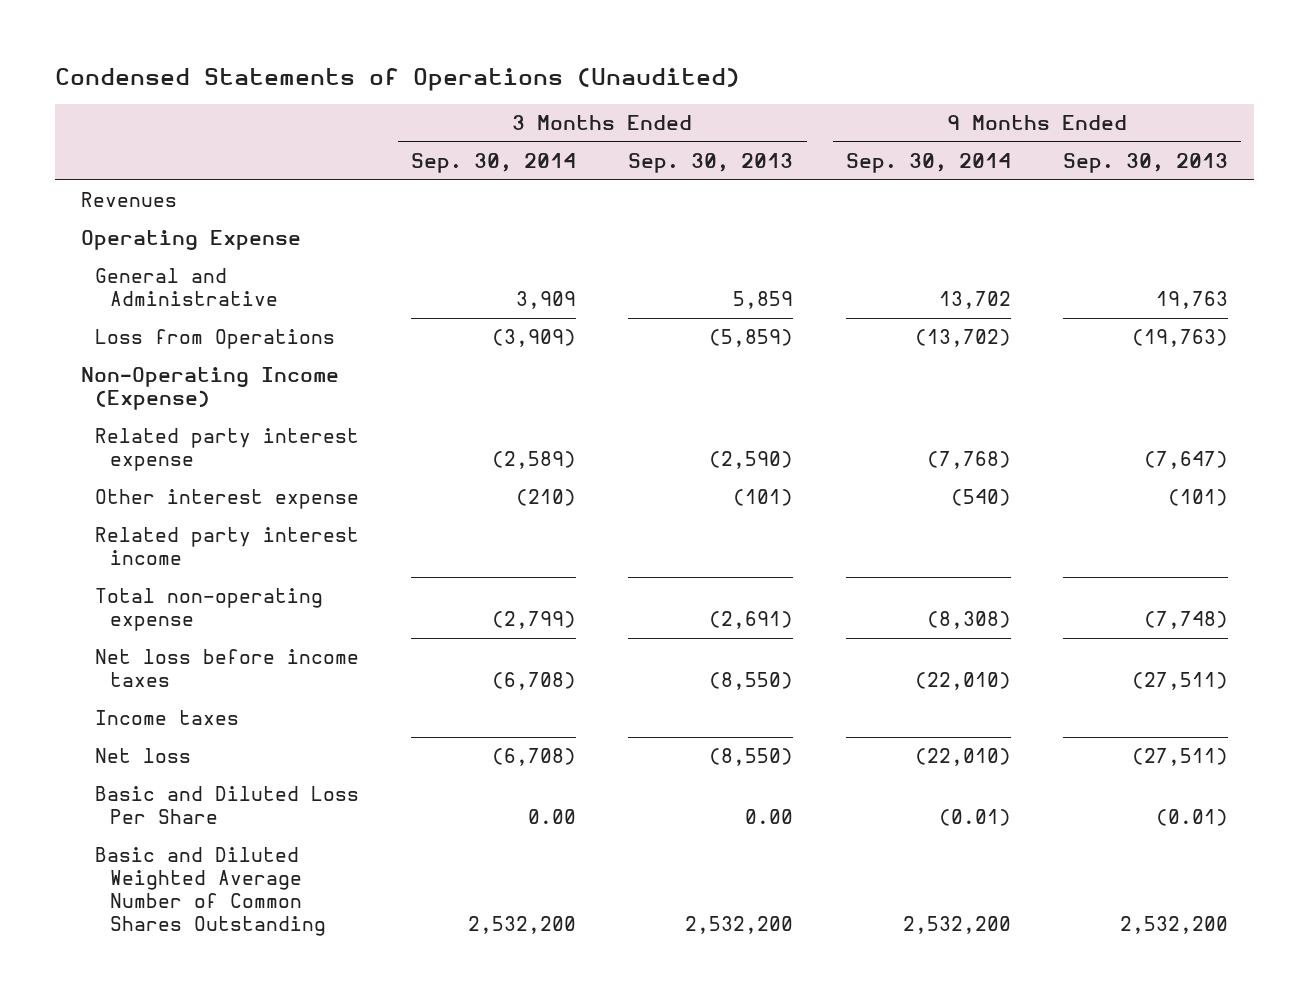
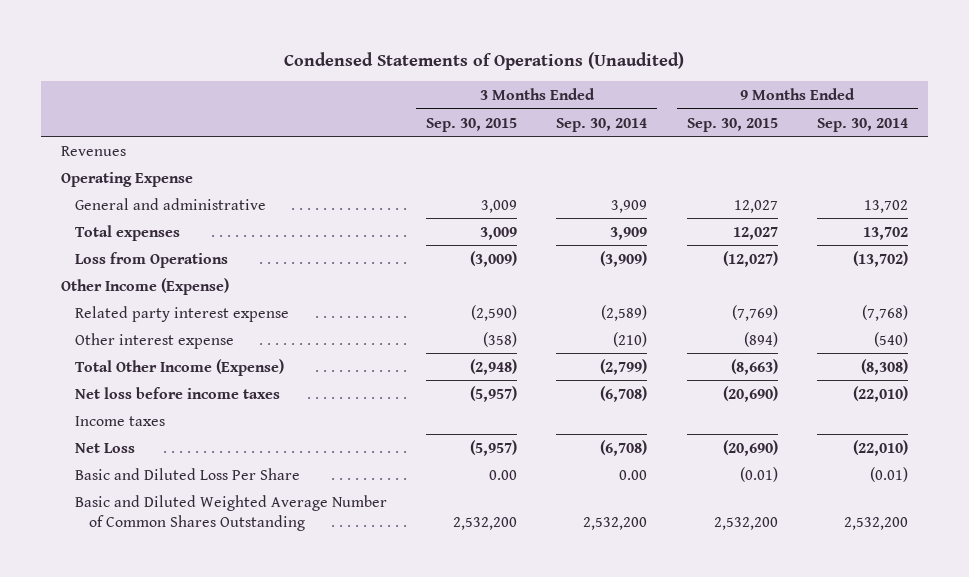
- | 3 Months Ended Sep. 30, 2014 | 3 Months Ended Sep. 30, 2013 | 9 Months Ended Sep. 30, 2014 | 9 Months Ended Sep. 30, 2013
+ | 3 Months Ended Sep. 30, 2015 | 3 Months Ended Sep. 30, 2014 | 9 Months Ended Sep. 30, 2015 | 9 Months Ended Sep. 30, 2014
- General and Administrative | 3,909 | 5,859 | 13,702 | 19,763
+ General and administrative | 3,009 | 3,909 | 12,027 | 13,702
+ Total expenses | 3,009 | 3,909 | 12,027 | 13,702
- Non-Operating Income (Expense)
+ Other Income (Expense)
- Related party interest income
- Total non-operating expense | (2,799) | (2,691) | (8,308) | (7,748)
+ Total Other Income (Expense) | (2,948) | (2,799) | (8,663) | (8,308)
- Net loss | (6,708) | (8,550) | (22,010) | (27,511)
+ Net Loss | (5,957) | (6,708) | (20,690) | (22,010)

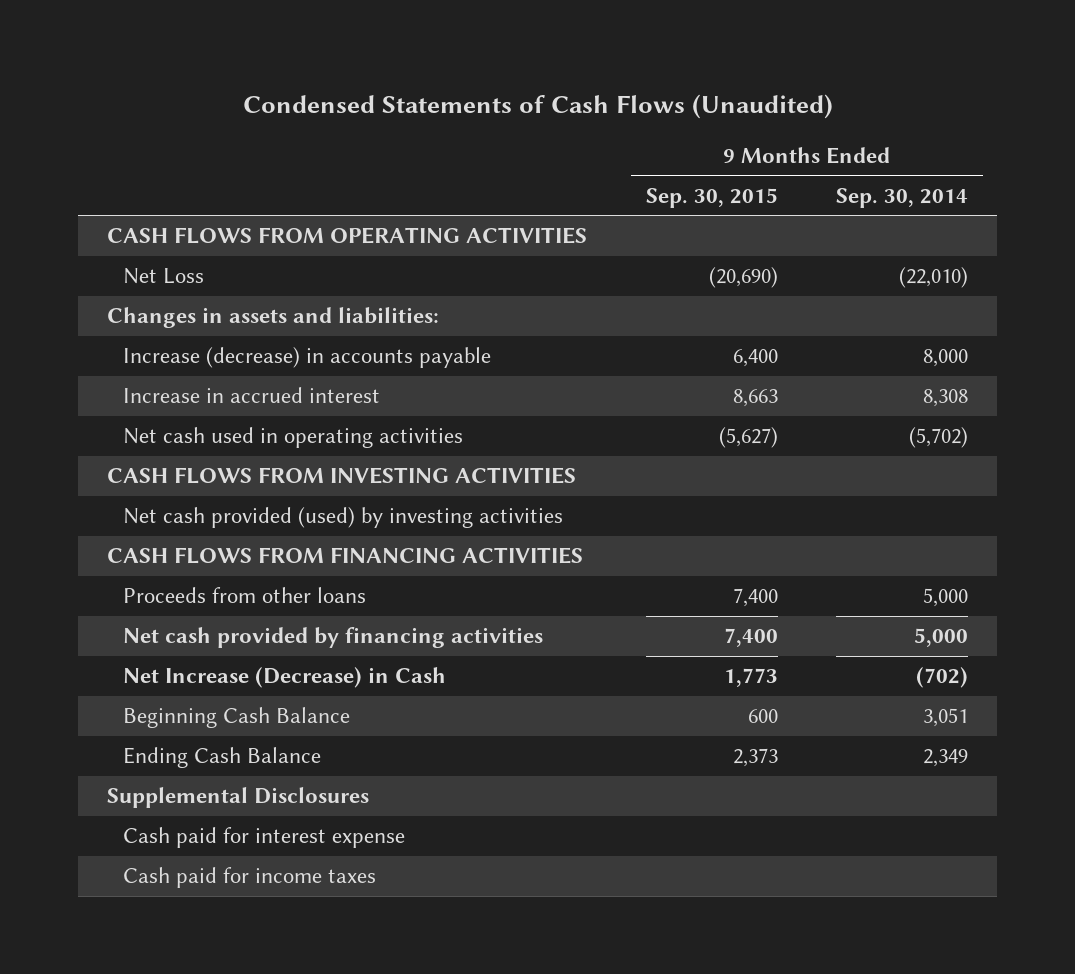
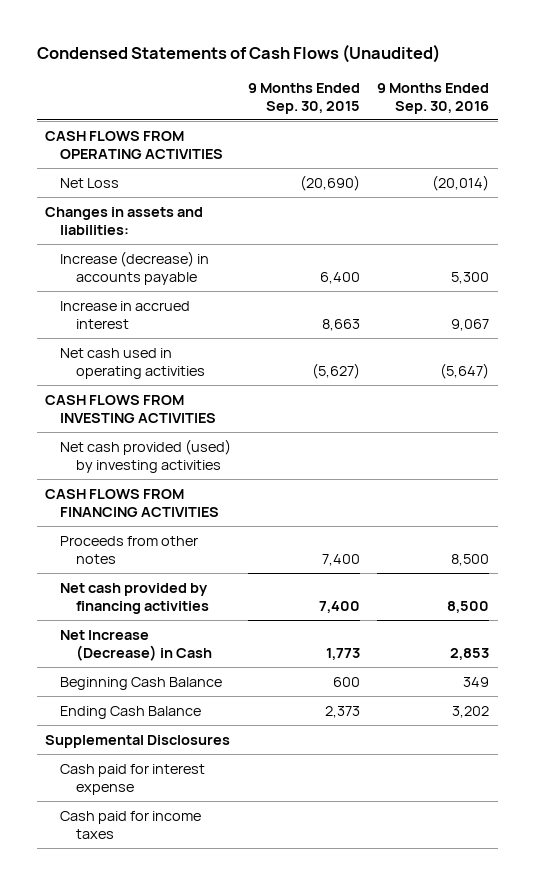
- | 9 Months Ended Sep. 30, 2015 | 9 Months Ended Sep. 30, 2014
+ | 9 Months Ended Sep. 30, 2015 | 9 Months Ended Sep. 30, 2016
- Proceeds from other loans | 7,400 | 5,000
+ Proceeds from other notes | 7,400 | 8,500

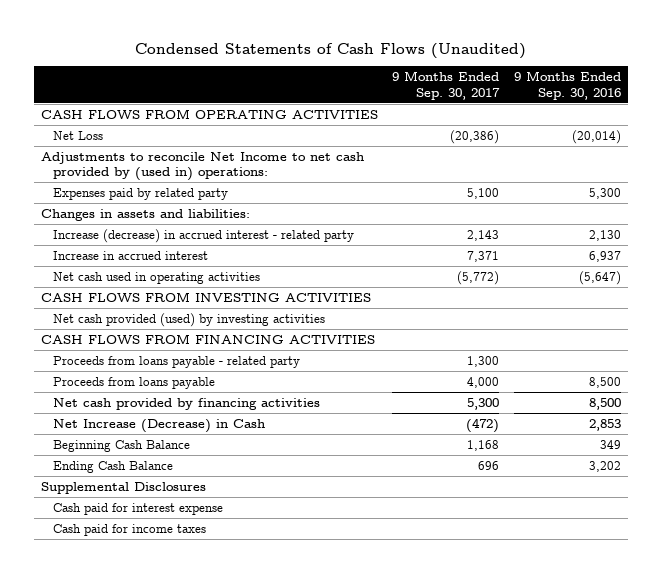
- | 9 Months Ended Sep. 30, 2015 | 9 Months Ended Sep. 30, 2016
+ | 9 Months Ended Sep. 30, 2017 | 9 Months Ended Sep. 30, 2016
+ Adjustments to reconcile Net Income to net cash provided by (used in) operations:
+ Expenses paid by related party | 5,100 | 5,300
- Increase (decrease) in accounts payable | 6,400 | 5,300
- Increase in accrued interest | 8,663 | 9,067
+ Increase (decrease) in accrued interest - related party | 2,143 | 2,130
+ Increase in accrued interest | 7,371 | 6,937
- Proceeds from other notes | 7,400 | 8,500
+ Proceeds from loans payable - related party | 1,300 |
+ Proceeds from loans payable | 4,000 | 8,500

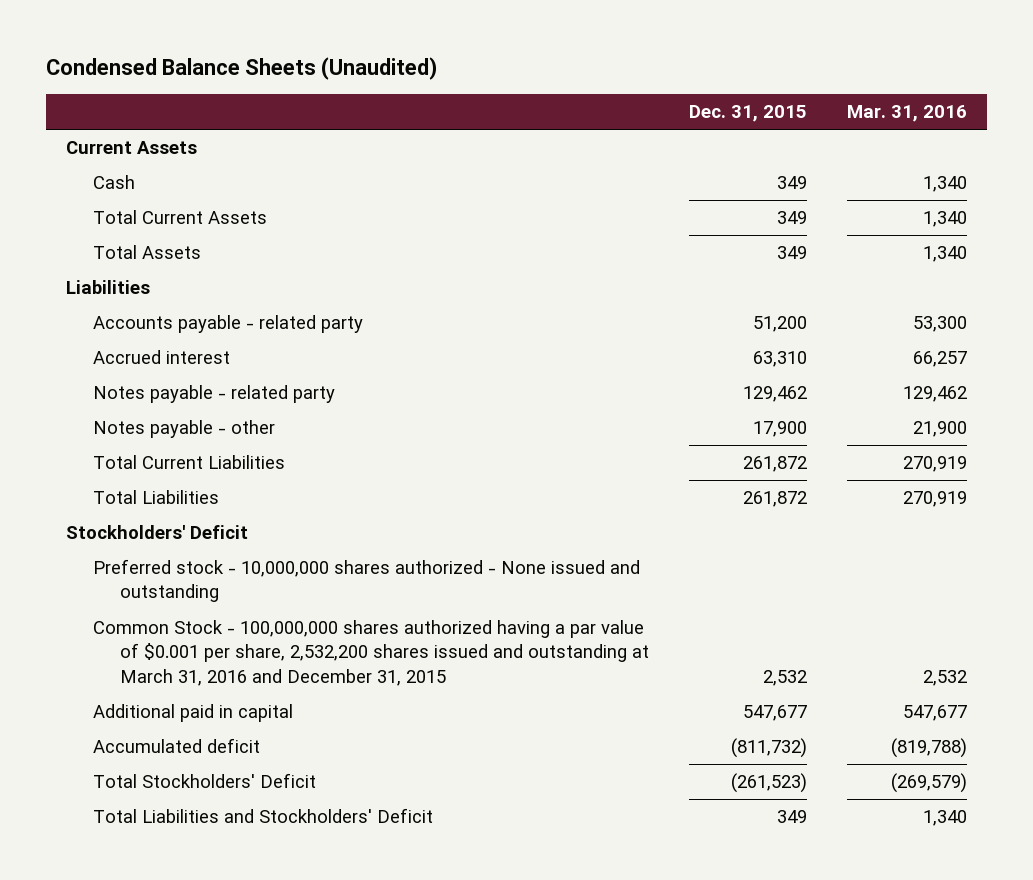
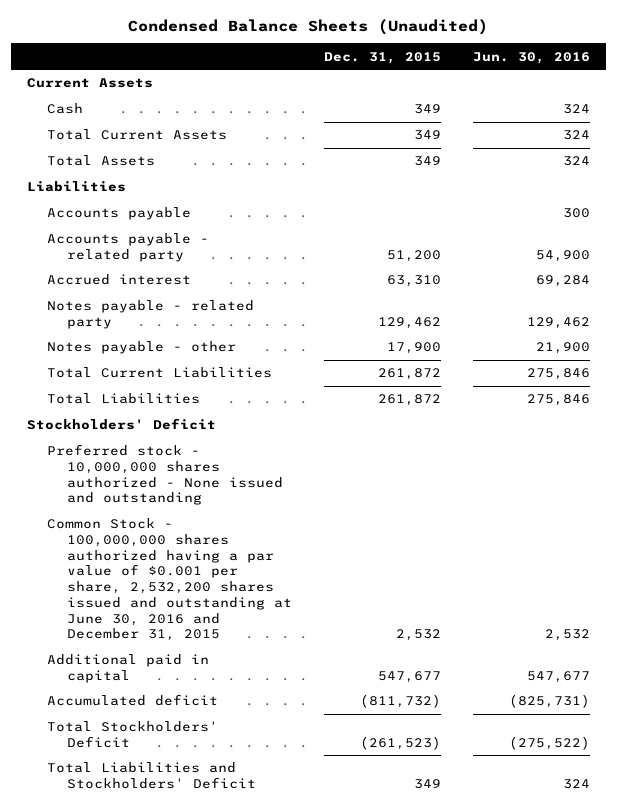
- | Dec. 31, 2015 | Mar. 31, 2016
+ | Dec. 31, 2015 | Jun. 30, 2016
+ Accounts payable | | 300
- Common Stock - 100,000,000 shares authorized having a par value of $0.001 per share, 2,532,200 shares issued and outstanding at March 31, 2016 and December 31, 2015 | 2,532 | 2,532
+ Common Stock - 100,000,000 shares authorized having a par value of $0.001 per share, 2,532,200 shares issued and outstanding at June 30, 2016 and December 31, 2015 | 2,532 | 2,532

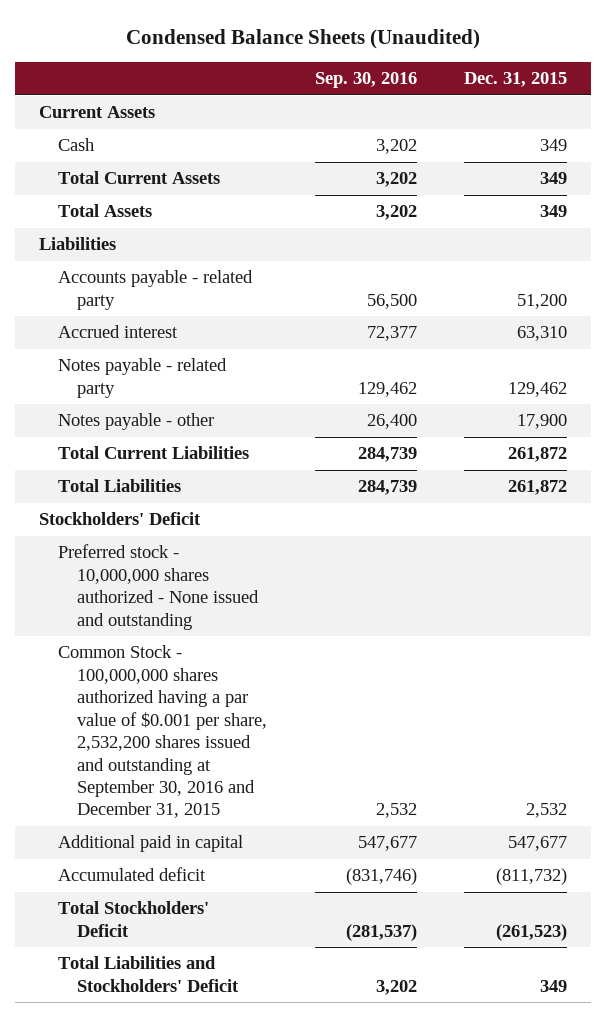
- | Dec. 31, 2015 | Jun. 30, 2016
+ | Sep. 30, 2016 | Dec. 31, 2015
- Accounts payable | | 300
- Common Stock - 100,000,000 shares authorized having a par value of $0.001 per share, 2,532,200 shares issued and outstanding at June 30, 2016 and December 31, 2015 | 2,532 | 2,532
+ Common Stock - 100,000,000 shares authorized having a par value of $0.001 per share, 2,532,200 shares issued and outstanding at September 30, 2016 and December 31, 2015 | 2,532 | 2,532

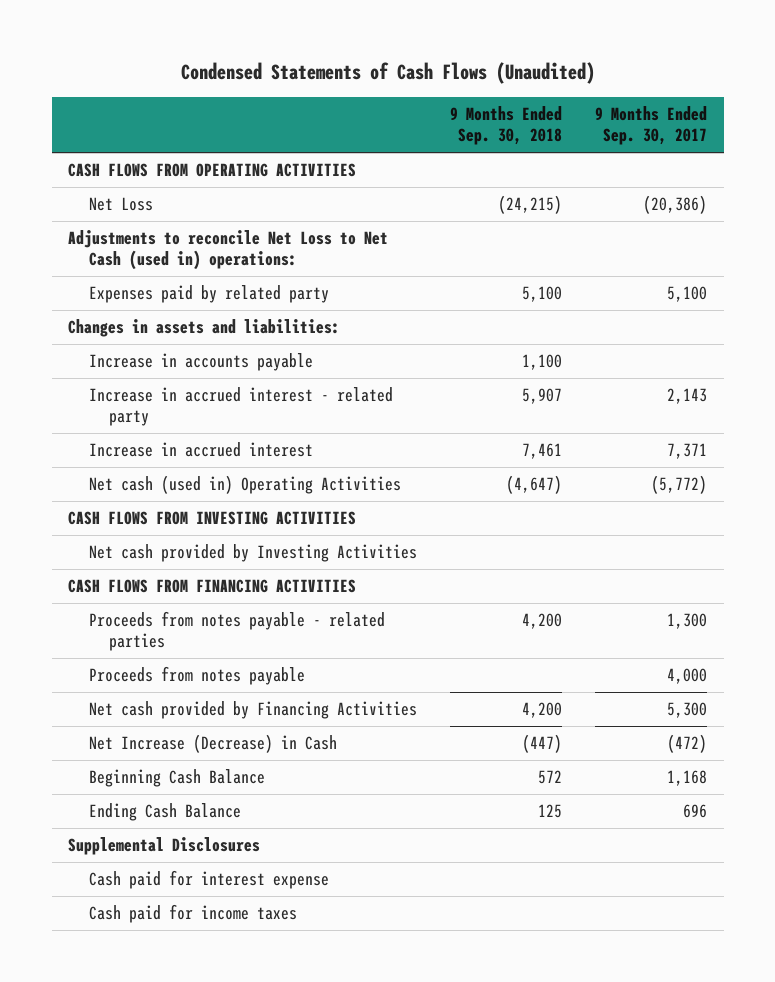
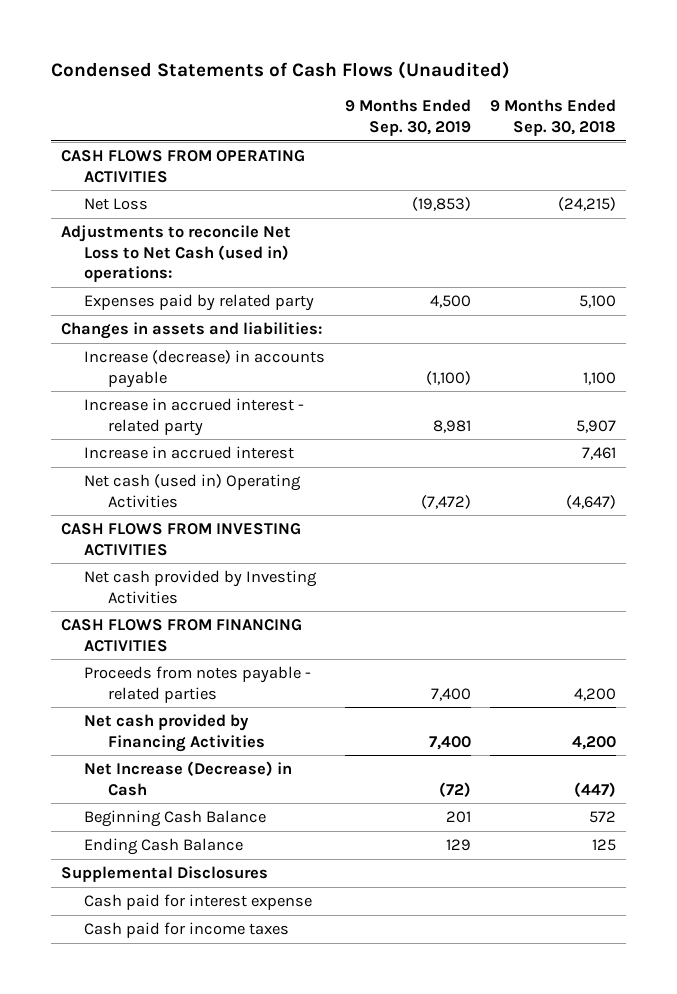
- | 9 Months Ended Sep. 30, 2018 | 9 Months Ended Sep. 30, 2017
+ | 9 Months Ended Sep. 30, 2019 | 9 Months Ended Sep. 30, 2018
- Increase in accounts payable | 1,100 |
+ Increase (decrease) in accounts payable | (1,100) | 1,100
- Proceeds from notes payable | | 4,000

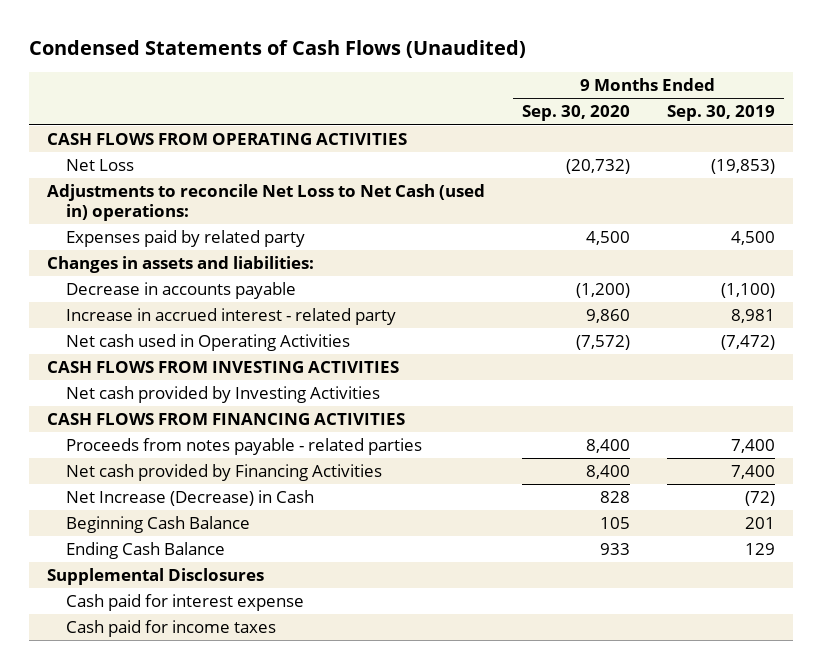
- | 9 Months Ended Sep. 30, 2019 | 9 Months Ended Sep. 30, 2018
+ | 9 Months Ended Sep. 30, 2020 | 9 Months Ended Sep. 30, 2019
- Increase (decrease) in accounts payable | (1,100) | 1,100
+ Decrease in accounts payable | (1,200) | (1,100)
- Increase in accrued interest | | 7,461
- Net cash (used in) Operating Activities | (7,472) | (4,647)
+ Net cash used in Operating Activities | (7,572) | (7,472)

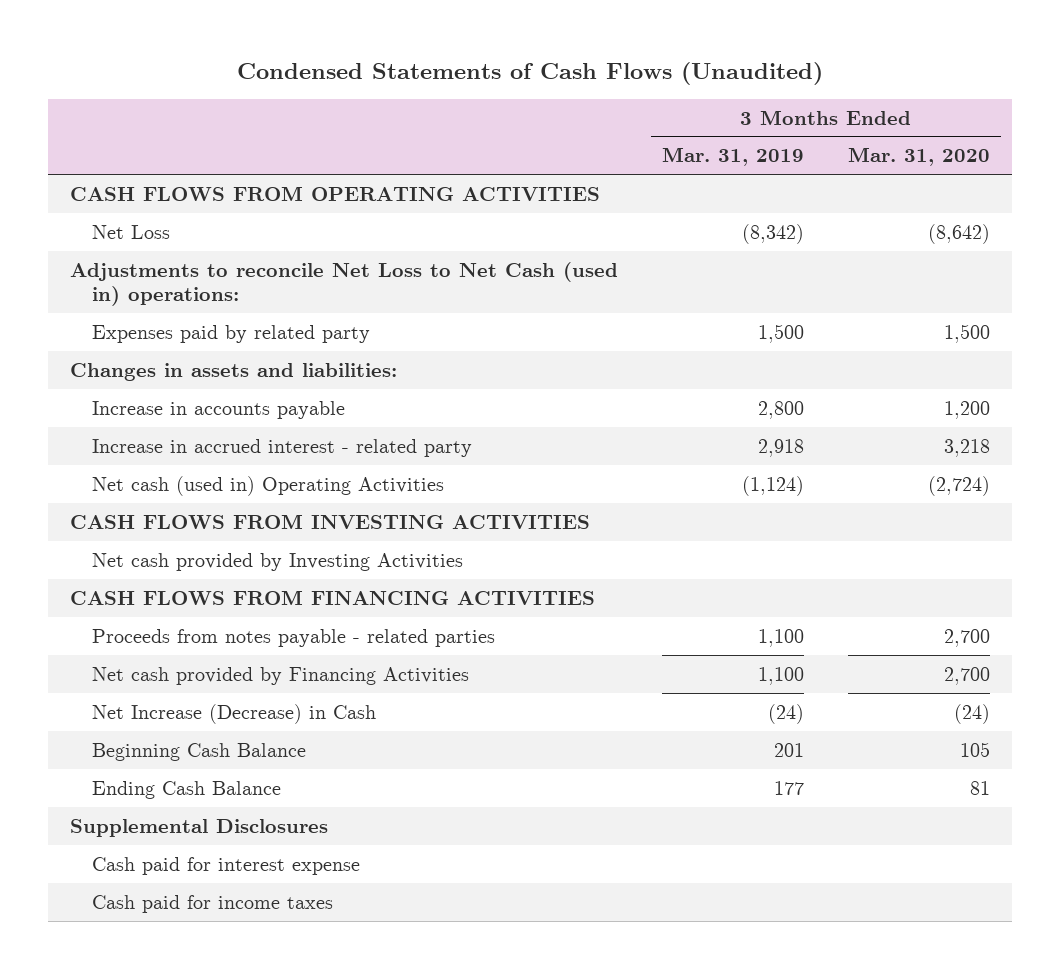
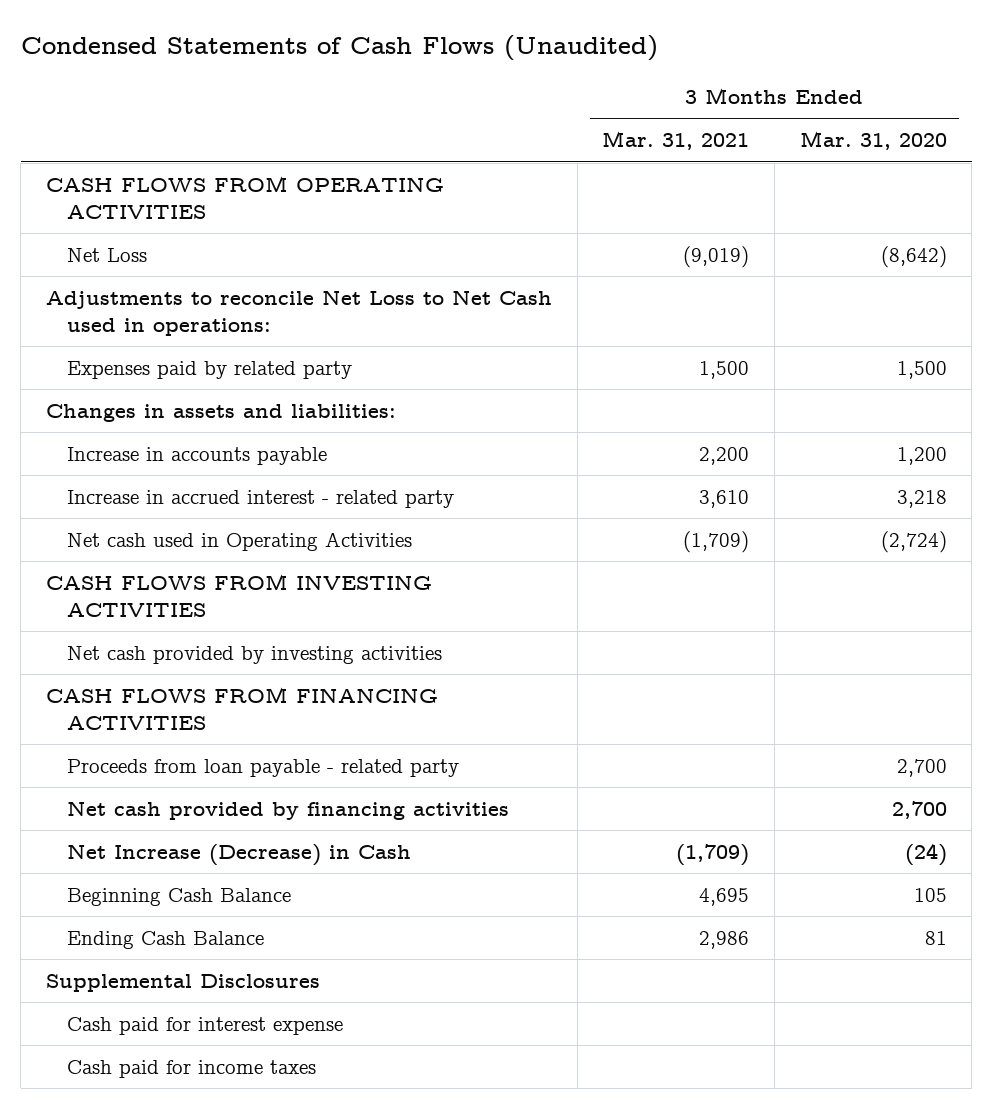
- | 3 Months Ended Mar. 31, 2019 | 3 Months Ended Mar. 31, 2020
+ | 3 Months Ended Mar. 31, 2021 | 3 Months Ended Mar. 31, 2020
- Adjustments to reconcile Net Loss to Net Cash (used in) operations:
+ Adjustments to reconcile Net Loss to Net Cash used in operations:
- Net cash (used in) Operating Activities | (1,124) | (2,724)
+ Net cash used in Operating Activities | (1,709) | (2,724)
- Net cash provided by Investing Activities
+ Net cash provided by investing activities
- Proceeds from notes payable - related parties | 1,100 | 2,700
- Net cash provided by Financing Activities | 1,100 | 2,700
+ Proceeds from loan payable - related party | | 2,700
+ Net cash provided by financing activities | | 2,700

